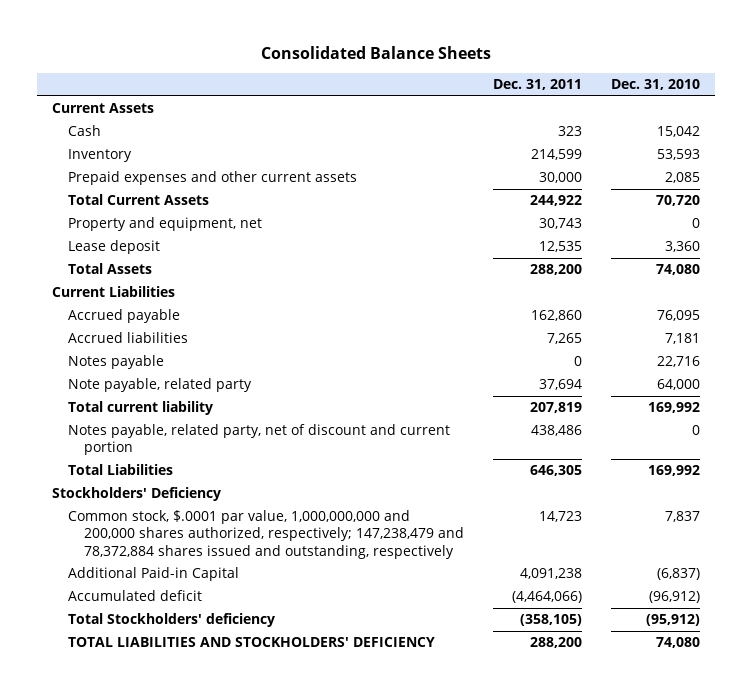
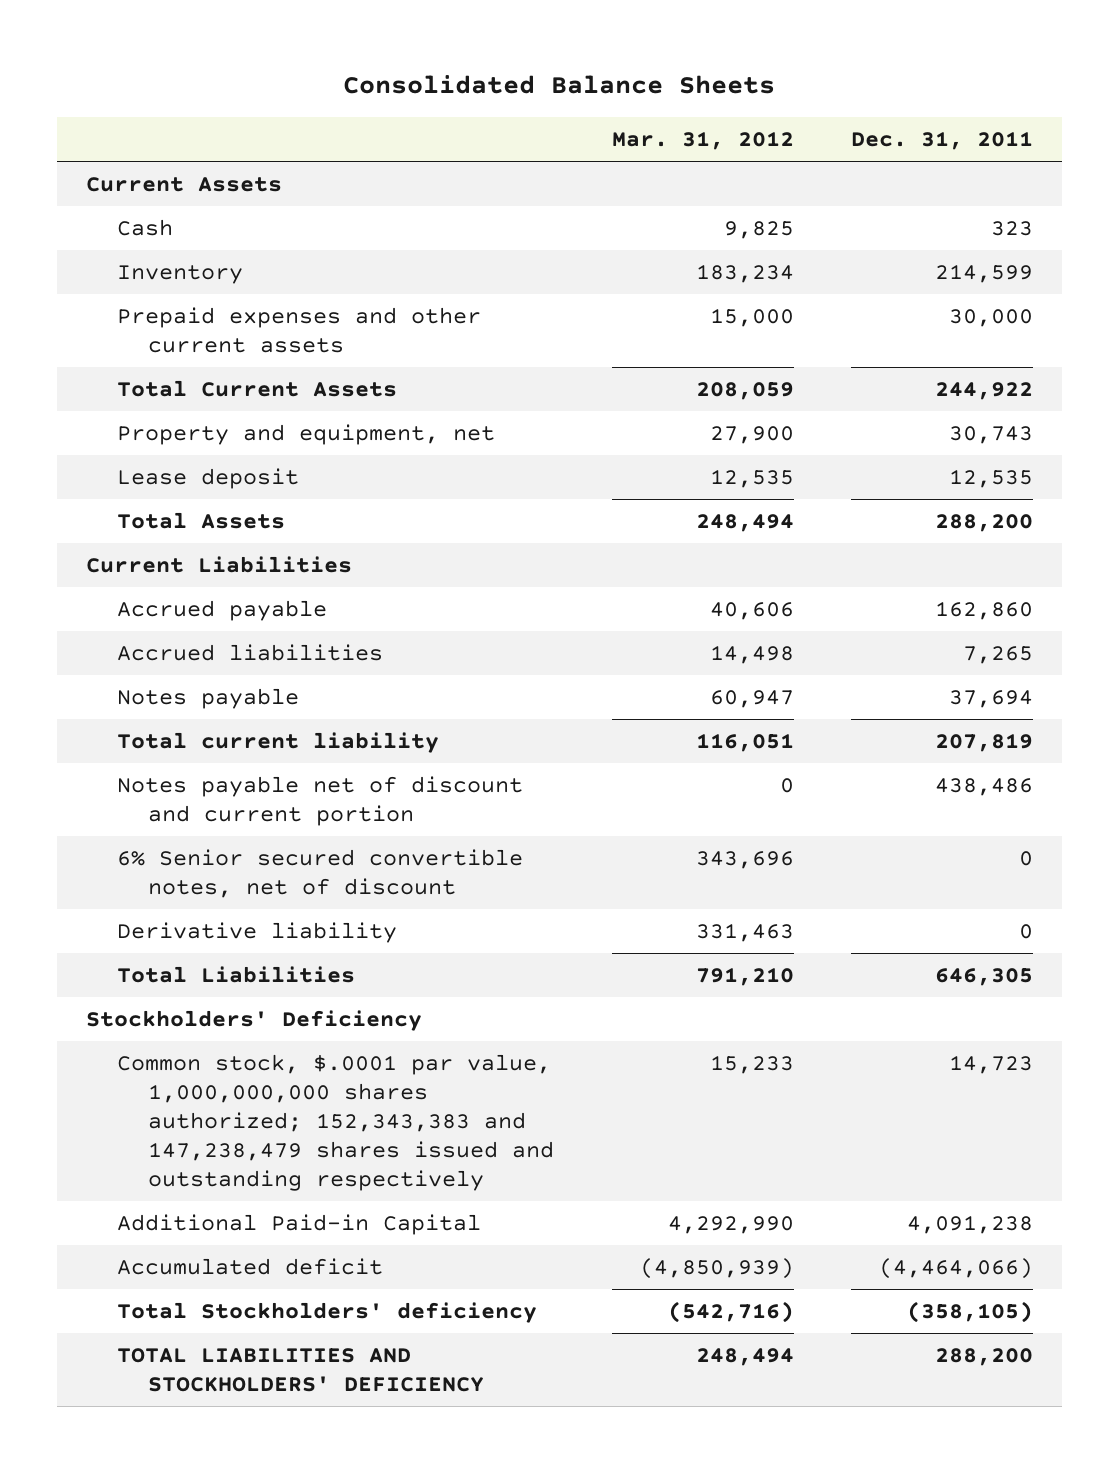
- | Dec. 31, 2011 | Dec. 31, 2010
+ | Mar. 31, 2012 | Dec. 31, 2011
- Notes payable | 0 | 22,716
- Note payable, related party | 37,694 | 64,000
+ Notes payable | 60,947 | 37,694
- Notes payable, related party, net of discount and current portion | 438,486 | 0
+ Notes payable net of discount and current portion | 0 | 438,486
+ 6% Senior secured convertible notes, net of discount | 343,696 | 0
+ Derivative liability | 331,463 | 0
- Common stock, $.0001 par value, 1,000,000,000 and 200,000 shares authorized, respectively; 147,238,479 and 78,372,884 shares issued and outstanding, respectively | 14,723 | 7,837
+ Common stock, $.0001 par value, 1,000,000,000 shares authorized; 152,343,383 and 147,238,479 shares issued and outstanding respectively | 15,233 | 14,723

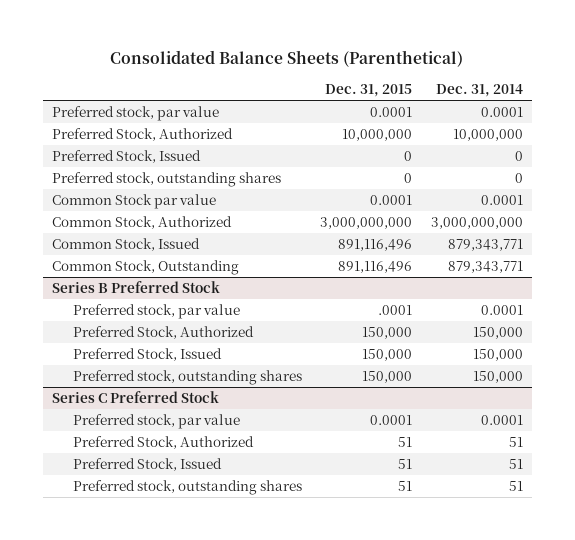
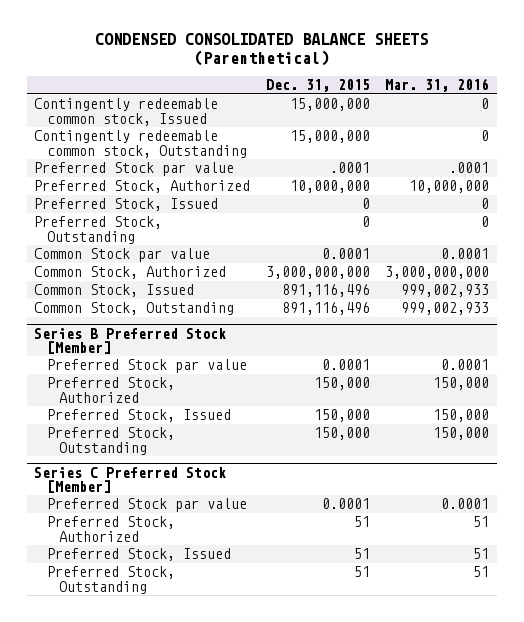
- Consolidated Balance Sheets (Parenthetical)
+ CONDENSED CONSOLIDATED BALANCE SHEETS (Parenthetical)
- | Dec. 31, 2015 | Dec. 31, 2014
+ | Dec. 31, 2015 | Mar. 31, 2016
- Preferred stock, par value | 0.0001 | 0.0001
+ Contingently redeemable common stock, Issued | 15,000,000 | 0
+ Contingently redeemable common stock, Outstanding | 15,000,000 | 0
+ Preferred Stock par value | .0001 | .0001
- Preferred stock, outstanding shares | 0 | 0
+ Preferred Stock, Outstanding | 0 | 0
- Series B Preferred Stock
- Preferred stock, par value | .0001 | 0.0001
+ Series B Preferred Stock [Member]
+ Preferred Stock par value | 0.0001 | 0.0001
- Preferred stock, outstanding shares | 150,000 | 150,000
- Series C Preferred Stock
- Preferred stock, par value | 0.0001 | 0.0001
+ Preferred Stock, Outstanding | 150,000 | 150,000
+ Series C Preferred Stock [Member]
+ Preferred Stock par value | 0.0001 | 0.0001
- Preferred stock, outstanding shares | 51 | 51
+ Preferred Stock, Outstanding | 51 | 51

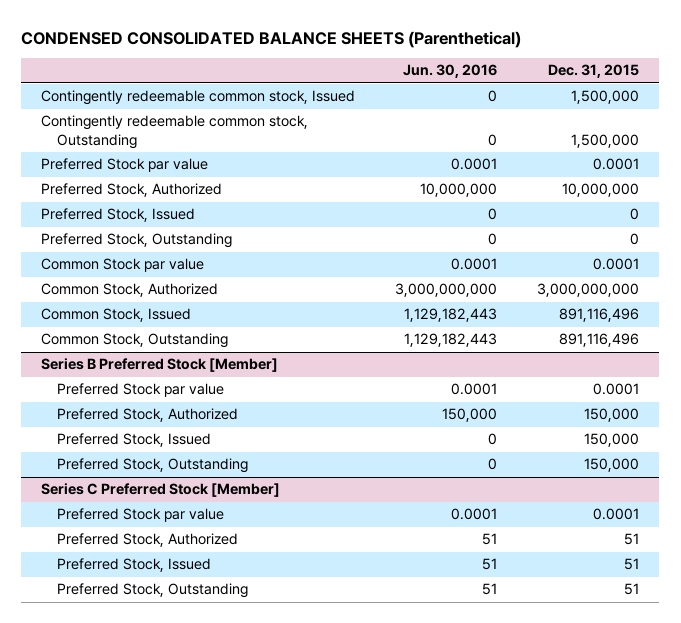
- | Dec. 31, 2015 | Mar. 31, 2016
+ | Jun. 30, 2016 | Dec. 31, 2015
- Contingently redeemable common stock, Issued | 15,000,000 | 0
- Contingently redeemable common stock, Outstanding | 15,000,000 | 0
- Preferred Stock par value | .0001 | .0001
+ Contingently redeemable common stock, Issued | 0 | 1,500,000
+ Contingently redeemable common stock, Outstanding | 0 | 1,500,000
+ Preferred Stock par value | 0.0001 | 0.0001

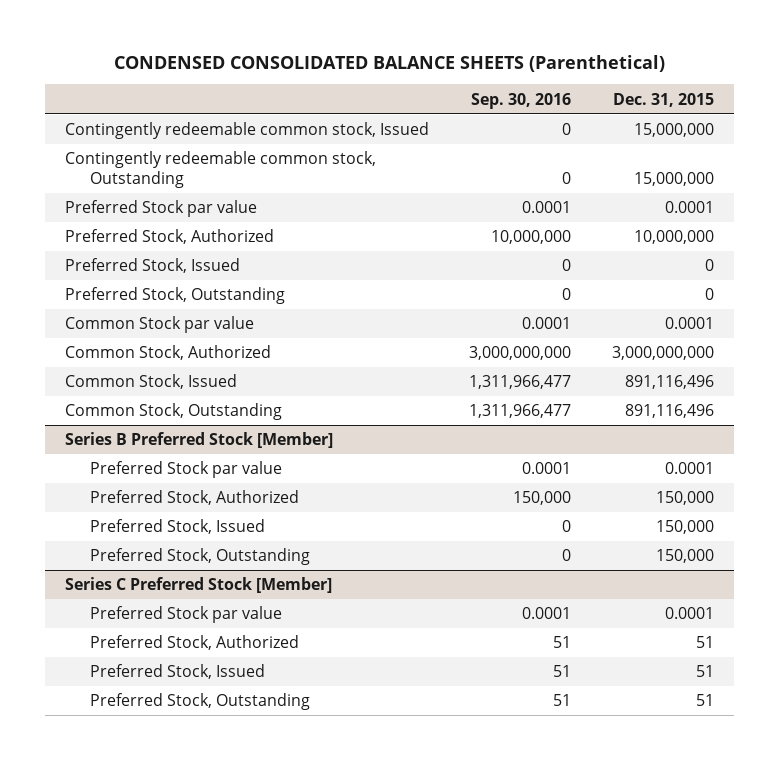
- | Jun. 30, 2016 | Dec. 31, 2015
+ | Sep. 30, 2016 | Dec. 31, 2015
- Contingently redeemable common stock, Issued | 0 | 1,500,000
- Contingently redeemable common stock, Outstanding | 0 | 1,500,000
+ Contingently redeemable common stock, Issued | 0 | 15,000,000
+ Contingently redeemable common stock, Outstanding | 0 | 15,000,000

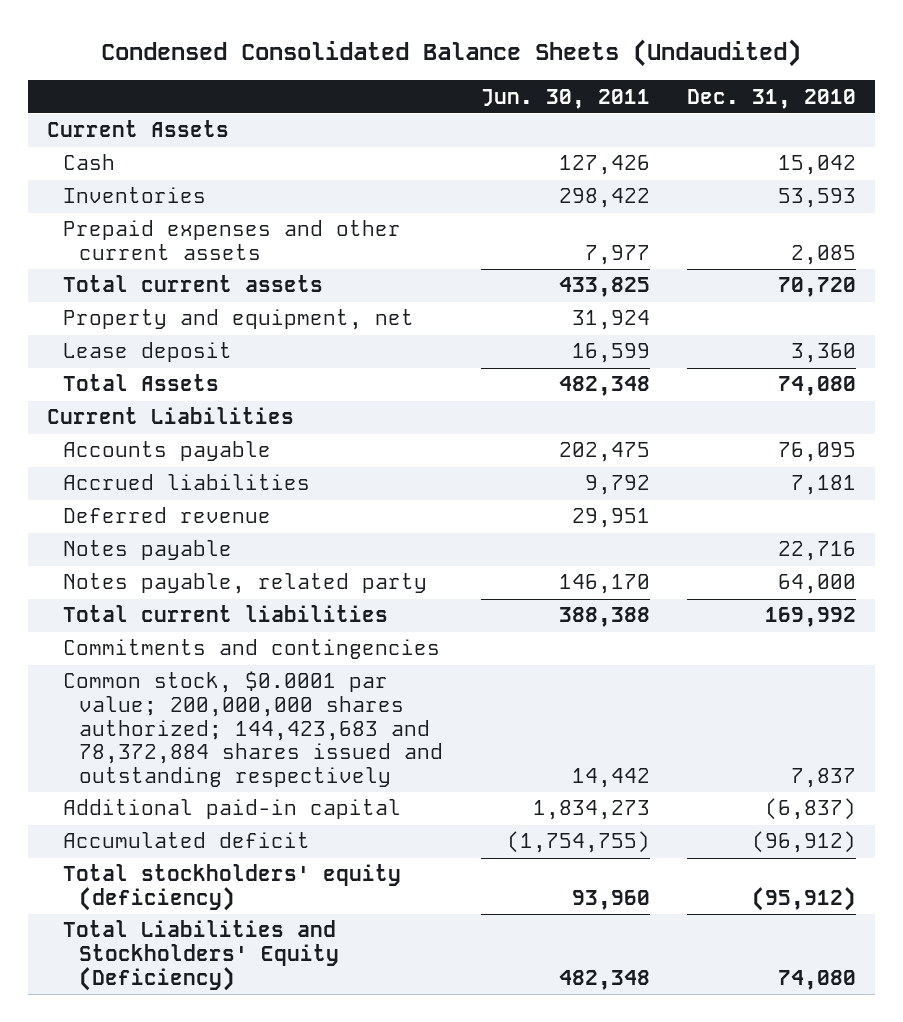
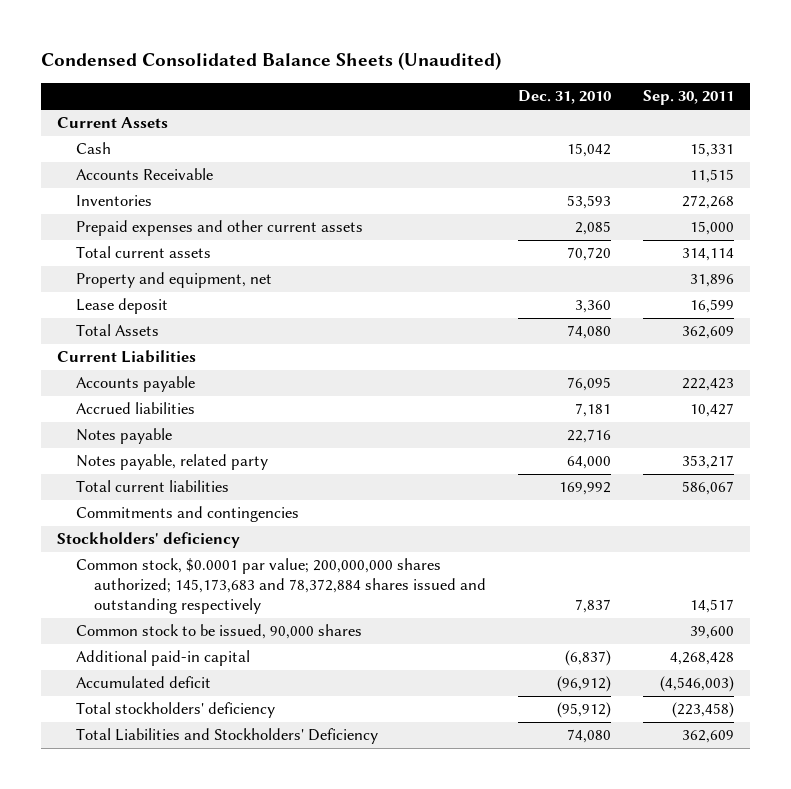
- Condensed Consolidated Balance Sheets (Undaudited)
+ Condensed Consolidated Balance Sheets (Unaudited)
- | Jun. 30, 2011 | Dec. 31, 2010
+ | Dec. 31, 2010 | Sep. 30, 2011
+ Accounts Receivable | | 11,515
- Deferred revenue | 29,951 |
- Common stock, $0.0001 par value; 200,000,000 shares authorized; 144,423,683 and 78,372,884 shares issued and outstanding respectively | 14,442 | 7,837
+ Stockholders' deficiency
+ Common stock, $0.0001 par value; 200,000,000 shares authorized; 145,173,683 and 78,372,884 shares issued and outstanding respectively | 7,837 | 14,517
+ Common stock to be issued, 90,000 shares | | 39,600
- Total stockholders' equity (deficiency) | 93,960 | (95,912)
- Total Liabilities and Stockholders' Equity (Deficiency) | 482,348 | 74,080
+ Total stockholders' deficiency | (95,912) | (223,458)
+ Total Liabilities and Stockholders' Deficiency | 74,080 | 362,609

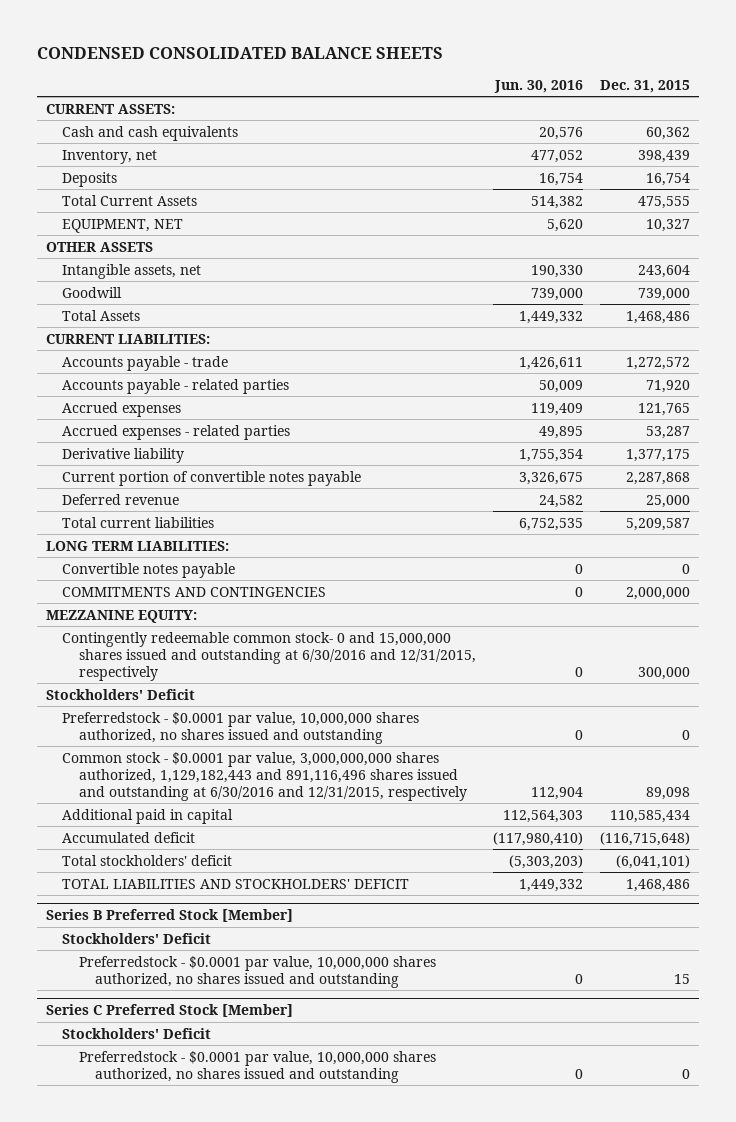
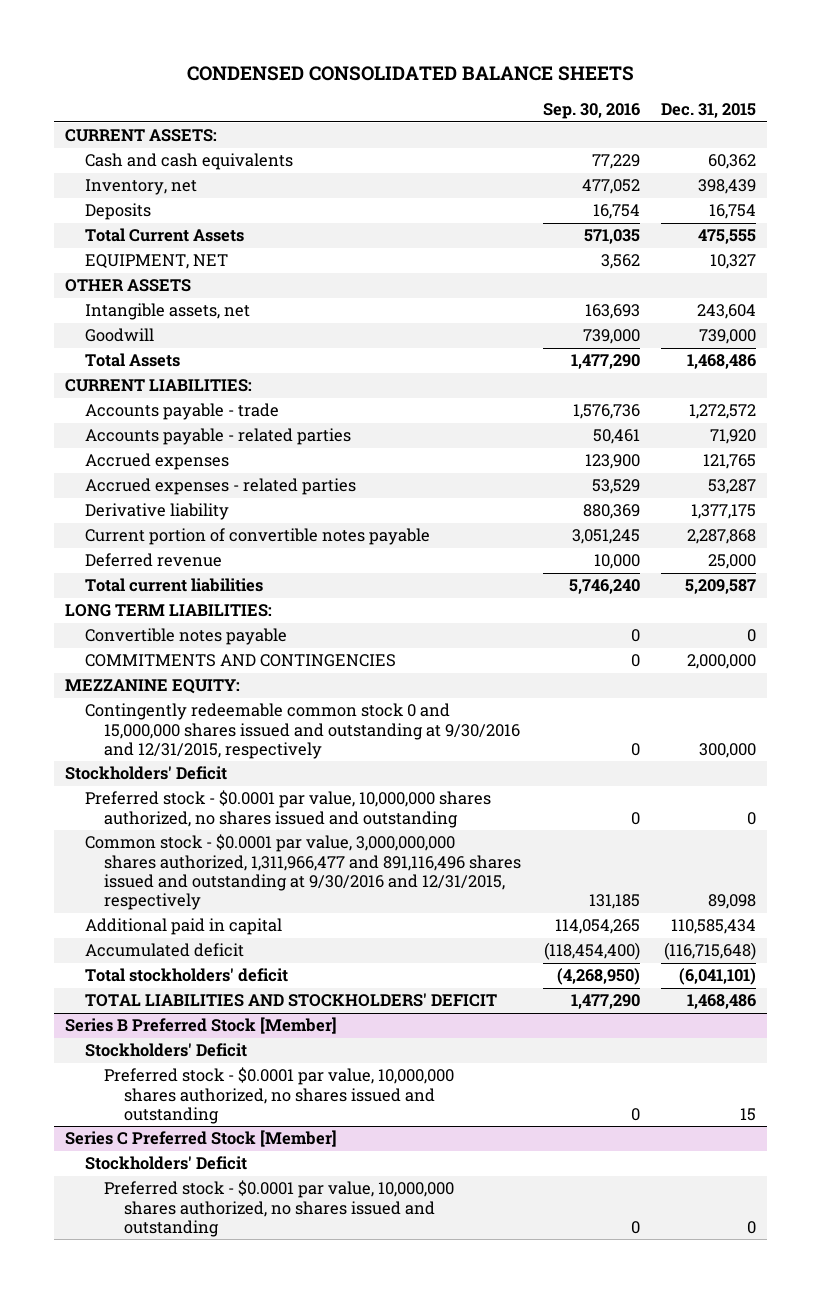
- | Jun. 30, 2016 | Dec. 31, 2015
+ | Sep. 30, 2016 | Dec. 31, 2015
- Contingently redeemable common stock- 0 and 15,000,000 shares issued and outstanding at 6/30/2016 and 12/31/2015, respectively | 0 | 300,000
+ Contingently redeemable common stock 0 and 15,000,000 shares issued and outstanding at 9/30/2016 and 12/31/2015, respectively | 0 | 300,000
- Preferredstock - $0.0001 par value, 10,000,000 shares authorized, no shares issued and outstanding | 0 | 0
- Common stock - $0.0001 par value, 3,000,000,000 shares authorized, 1,129,182,443 and 891,116,496 shares issued and outstanding at 6/30/2016 and 12/31/2015, respectively | 112,904 | 89,098
+ Preferred stock - $0.0001 par value, 10,000,000 shares authorized, no shares issued and outstanding | 0 | 0
+ Common stock - $0.0001 par value, 3,000,000,000 shares authorized, 1,311,966,477 and 891,116,496 shares issued and outstanding at 9/30/2016 and 12/31/2015, respectively | 131,185 | 89,098
@ Series B Preferred Stock [Member]
- Preferredstock - $0.0001 par value, 10,000,000 shares authorized, no shares issued and outstanding | 0 | 15
+ Preferred stock - $0.0001 par value, 10,000,000 shares authorized, no shares issued and outstanding | 0 | 15
@ Series C Preferred Stock [Member]
- Preferredstock - $0.0001 par value, 10,000,000 shares authorized, no shares issued and outstanding | 0 | 0
+ Preferred stock - $0.0001 par value, 10,000,000 shares authorized, no shares issued and outstanding | 0 | 0

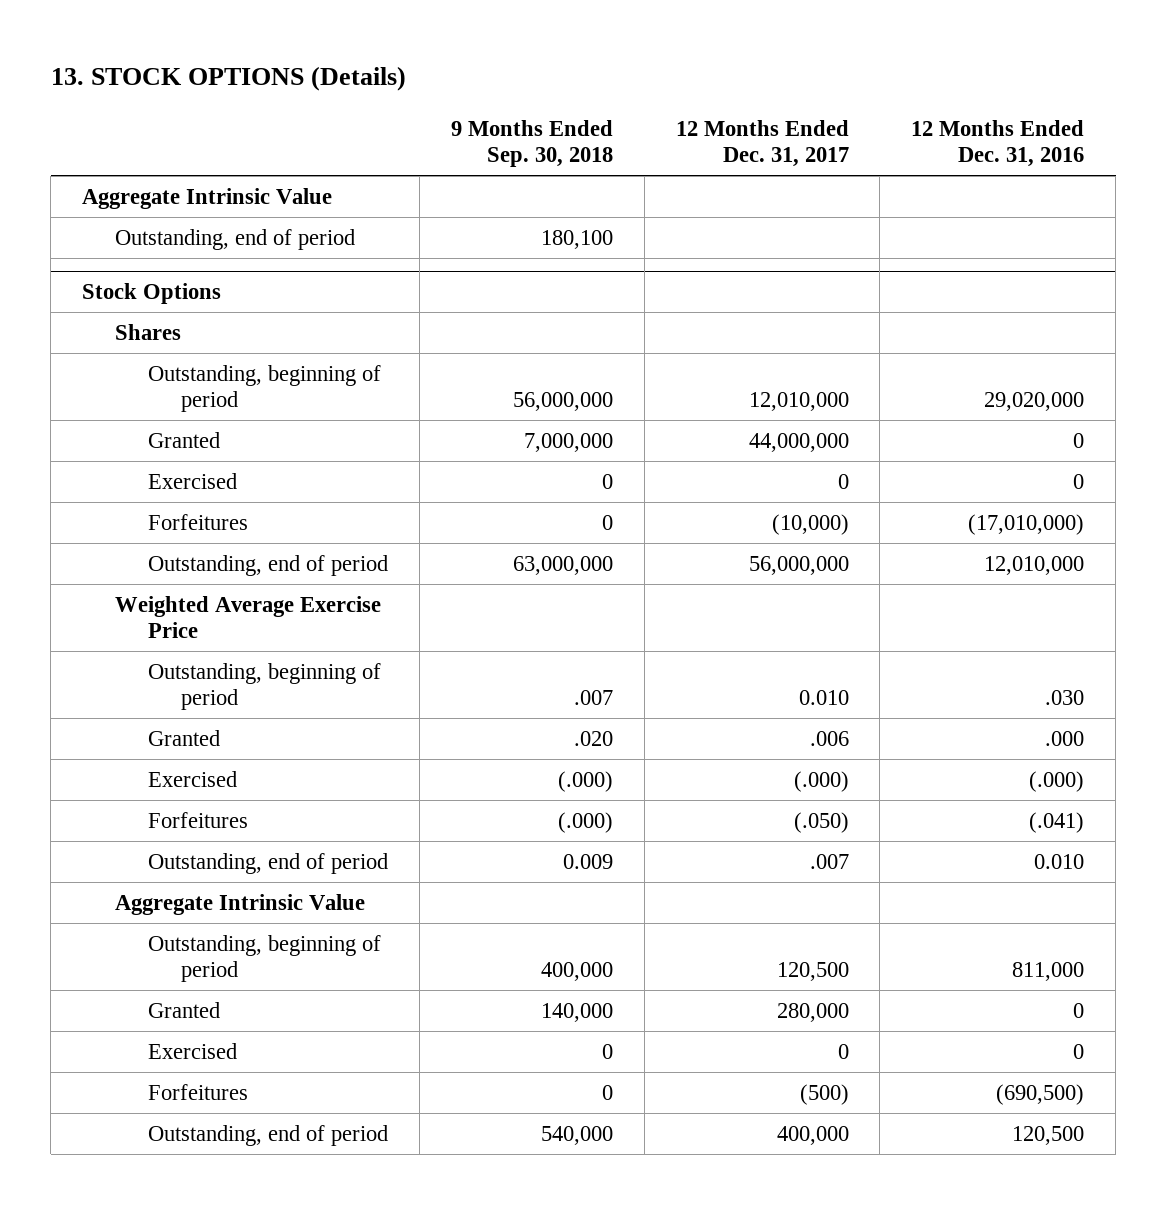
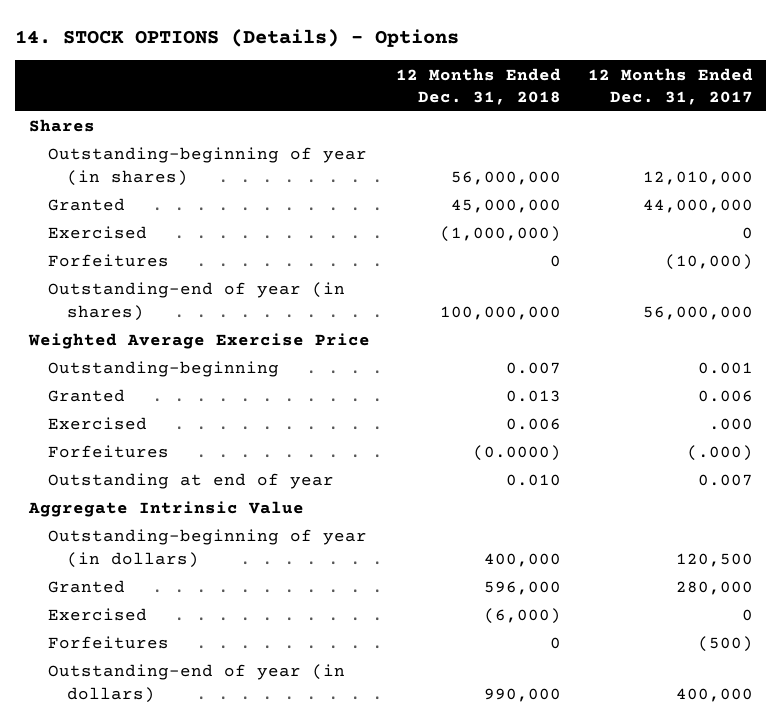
- 13. STOCK OPTIONS (Details)
+ 14. STOCK OPTIONS (Details) - Options
- | 9 Months Ended Sep. 30, 2018 | 12 Months Ended Dec. 31, 2017 | 12 Months Ended Dec. 31, 2016
+ | 12 Months Ended Dec. 31, 2018 | 12 Months Ended Dec. 31, 2017
- Aggregate Intrinsic Value
- Outstanding, end of period | 180,100 | |
- Stock Options
- Outstanding, beginning of period | 56,000,000 | 12,010,000 | 29,020,000
+ Outstanding-beginning of year (in shares) | 56,000,000 | 12,010,000
- Outstanding, end of period | 63,000,000 | 56,000,000 | 12,010,000
+ Outstanding-end of year (in shares) | 100,000,000 | 56,000,000
- Outstanding, beginning of period | .007 | 0.010 | .030
- Granted | .020 | .006 | .000
- Exercised | (.000) | (.000) | (.000)
- Forfeitures | (.000) | (.050) | (.041)
- Outstanding, end of period | 0.009 | .007 | 0.010
+ Outstanding-beginning | 0.007 | 0.001
+ Granted | 0.013 | 0.006
+ Exercised | 0.006 | .000
+ Forfeitures | (0.0000) | (.000)
+ Outstanding at end of year | 0.010 | 0.007
- Outstanding, beginning of period | 400,000 | 120,500 | 811,000
+ Outstanding-beginning of year (in dollars) | 400,000 | 120,500
- Outstanding, end of period | 540,000 | 400,000 | 120,500
+ Outstanding-end of year (in dollars) | 990,000 | 400,000

